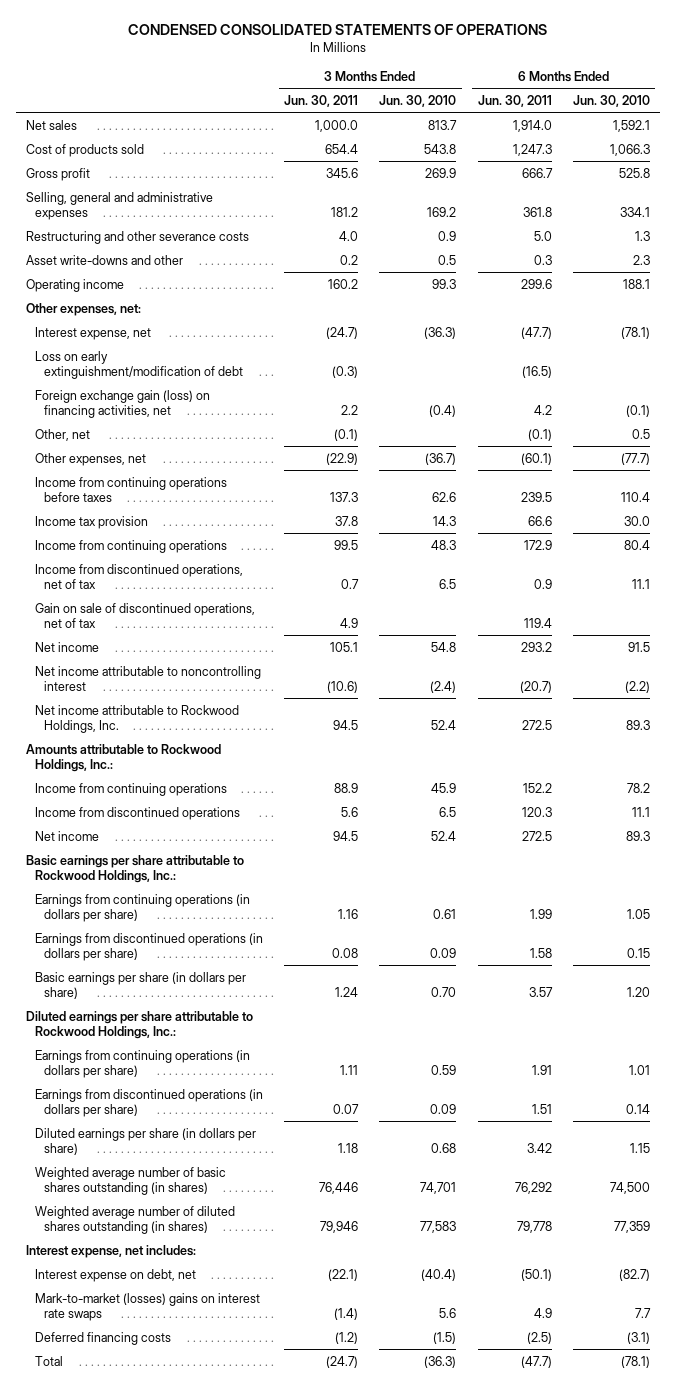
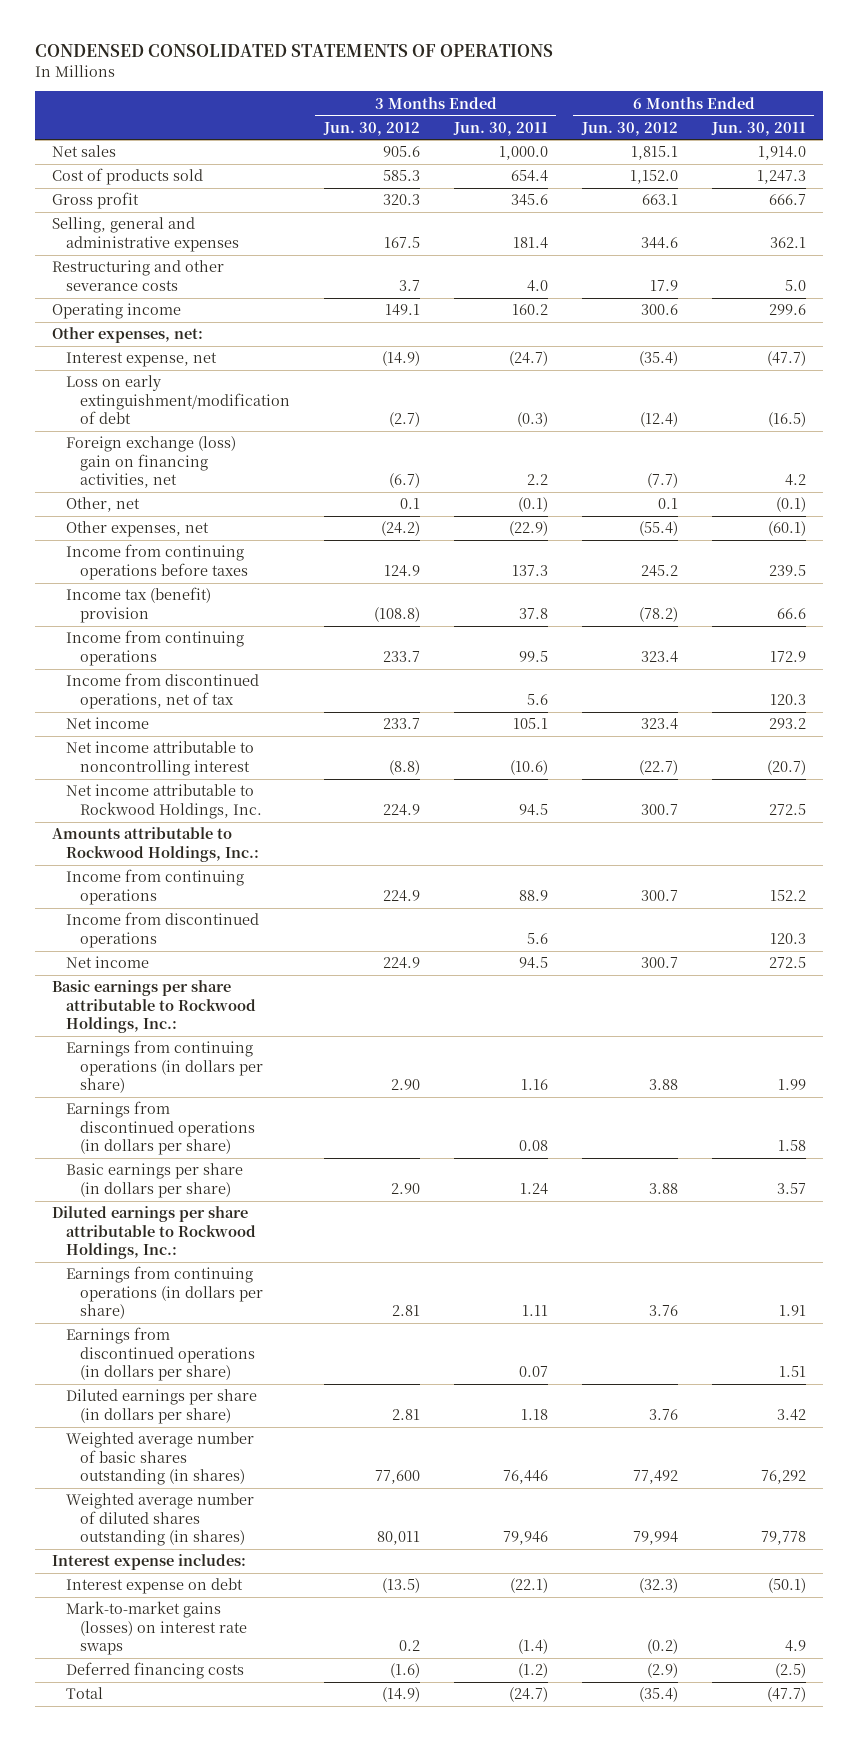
- | 3 Months Ended Jun. 30, 2011 | 3 Months Ended Jun. 30, 2010 | 6 Months Ended Jun. 30, 2011 | 6 Months Ended Jun. 30, 2010
+ | 3 Months Ended Jun. 30, 2012 | 3 Months Ended Jun. 30, 2011 | 6 Months Ended Jun. 30, 2012 | 6 Months Ended Jun. 30, 2011
- Selling, general and administrative expenses | 181.2 | 169.2 | 361.8 | 334.1
+ Selling, general and administrative expenses | 167.5 | 181.4 | 344.6 | 362.1
- Asset write-downs and other | 0.2 | 0.5 | 0.3 | 2.3
- Foreign exchange gain (loss) on financing activities, net | 2.2 | (0.4) | 4.2 | (0.1)
+ Foreign exchange (loss) gain on financing activities, net | (6.7) | 2.2 | (7.7) | 4.2
- Income tax provision | 37.8 | 14.3 | 66.6 | 30.0
+ Income tax (benefit) provision | (108.8) | 37.8 | (78.2) | 66.6
- Income from discontinued operations, net of tax | 0.7 | 6.5 | 0.9 | 11.1
- Gain on sale of discontinued operations, net of tax | 4.9 | | 119.4 |
+ Income from discontinued operations, net of tax | | 5.6 | | 120.3
- Interest expense, net includes:
- Interest expense on debt, net | (22.1) | (40.4) | (50.1) | (82.7)
- Mark-to-market (losses) gains on interest rate swaps | (1.4) | 5.6 | 4.9 | 7.7
+ Interest expense includes:
+ Interest expense on debt | (13.5) | (22.1) | (32.3) | (50.1)
+ Mark-to-market gains (losses) on interest rate swaps | 0.2 | (1.4) | (0.2) | 4.9

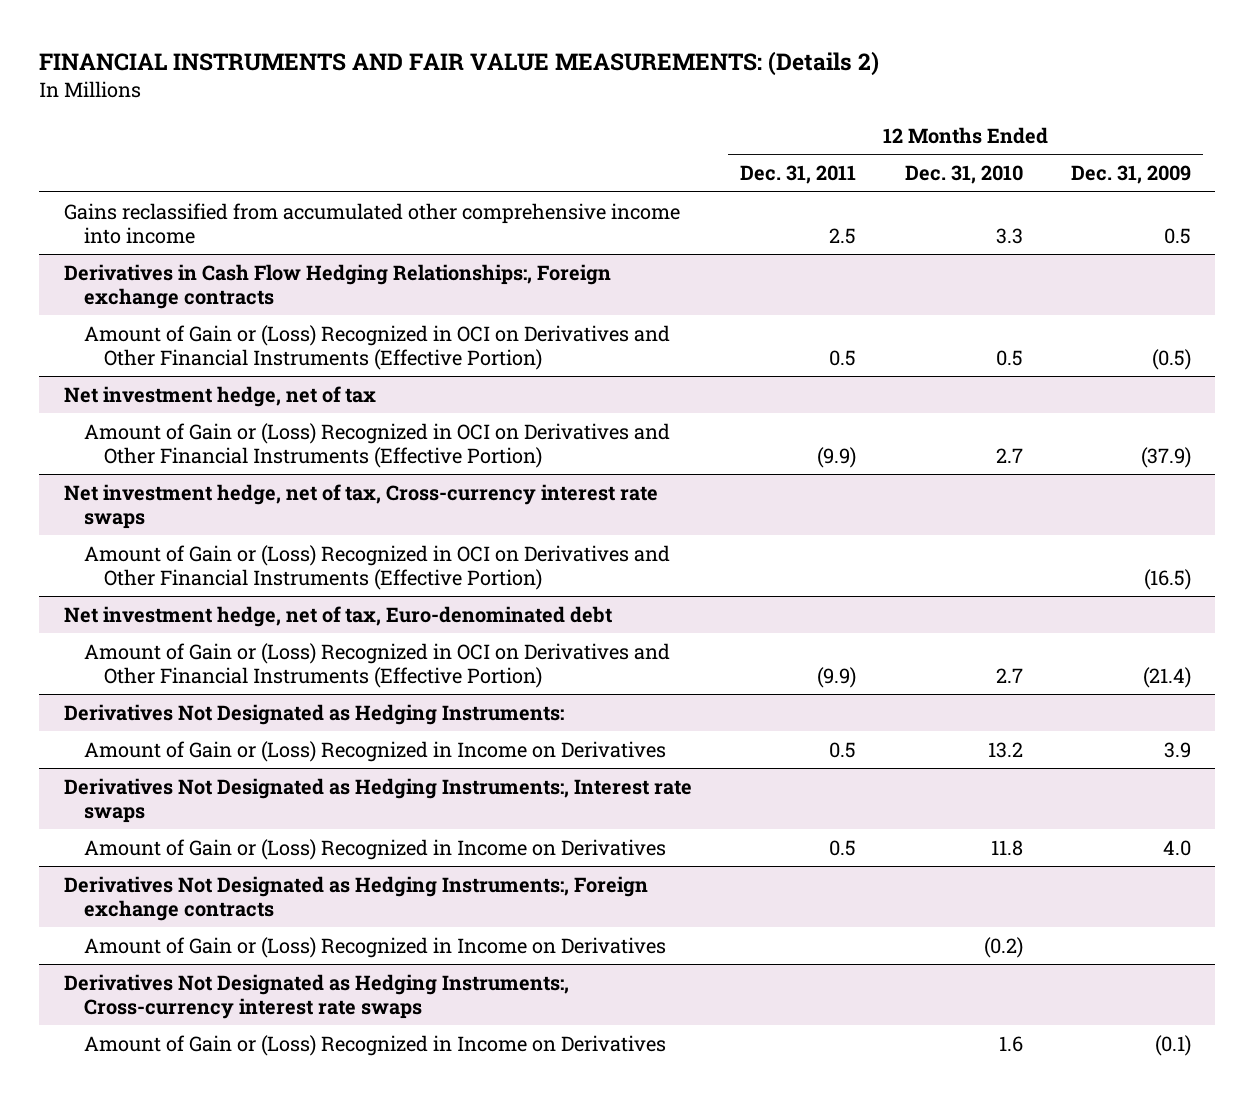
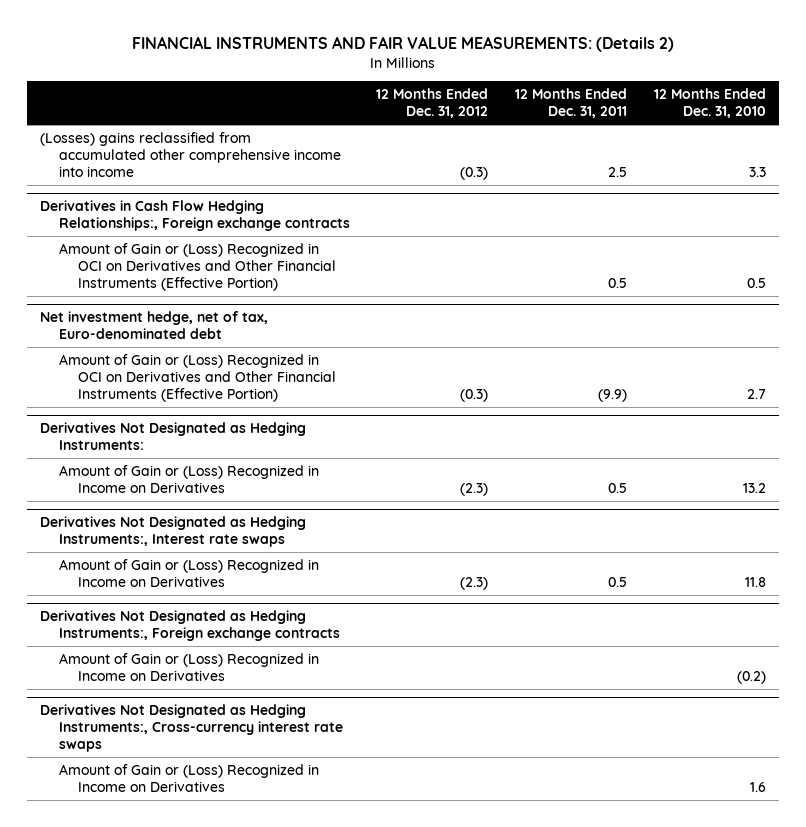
- | 12 Months Ended Dec. 31, 2011 | 12 Months Ended Dec. 31, 2010 | 12 Months Ended Dec. 31, 2009
+ | 12 Months Ended Dec. 31, 2012 | 12 Months Ended Dec. 31, 2011 | 12 Months Ended Dec. 31, 2010
- Gains reclassified from accumulated other comprehensive income into income | 2.5 | 3.3 | 0.5
+ (Losses) gains reclassified from accumulated other comprehensive income into income | (0.3) | 2.5 | 3.3
- Net investment hedge, net of tax
- Amount of Gain or (Loss) Recognized in OCI on Derivatives and Other Financial Instruments (Effective Portion) | (9.9) | 2.7 | (37.9)
- Net investment hedge, net of tax, Cross-currency interest rate swaps
- Amount of Gain or (Loss) Recognized in OCI on Derivatives and Other Financial Instruments (Effective Portion) | | | (16.5)

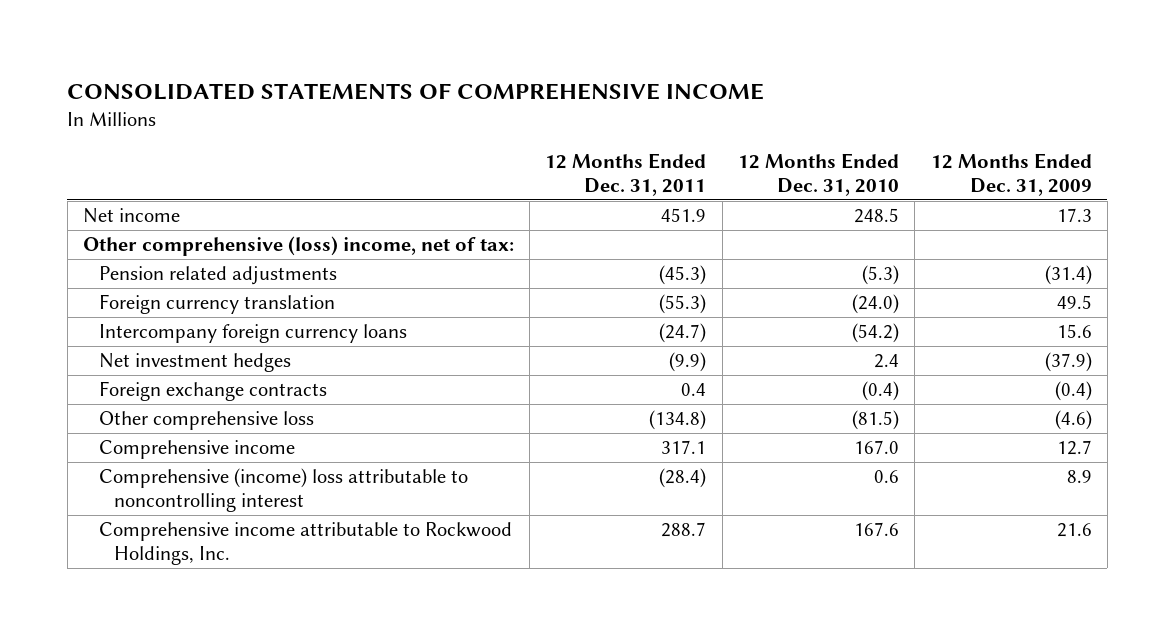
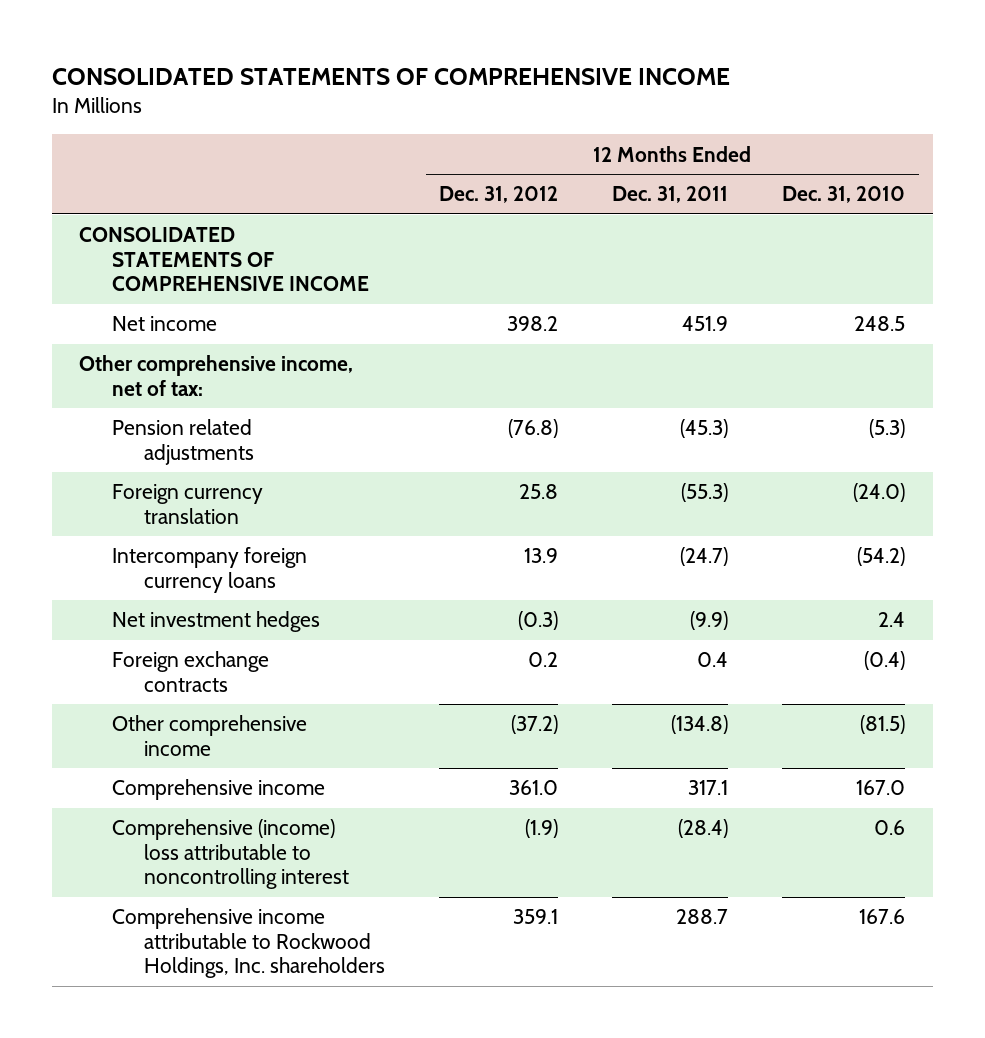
- | 12 Months Ended Dec. 31, 2011 | 12 Months Ended Dec. 31, 2010 | 12 Months Ended Dec. 31, 2009
+ | 12 Months Ended Dec. 31, 2012 | 12 Months Ended Dec. 31, 2011 | 12 Months Ended Dec. 31, 2010
+ CONSOLIDATED STATEMENTS OF COMPREHENSIVE INCOME
- Other comprehensive (loss) income, net of tax:
+ Other comprehensive income, net of tax:
- Other comprehensive loss | (134.8) | (81.5) | (4.6)
+ Other comprehensive income | (37.2) | (134.8) | (81.5)
- Comprehensive income attributable to Rockwood Holdings, Inc. | 288.7 | 167.6 | 21.6
+ Comprehensive income attributable to Rockwood Holdings, Inc. shareholders | 359.1 | 288.7 | 167.6

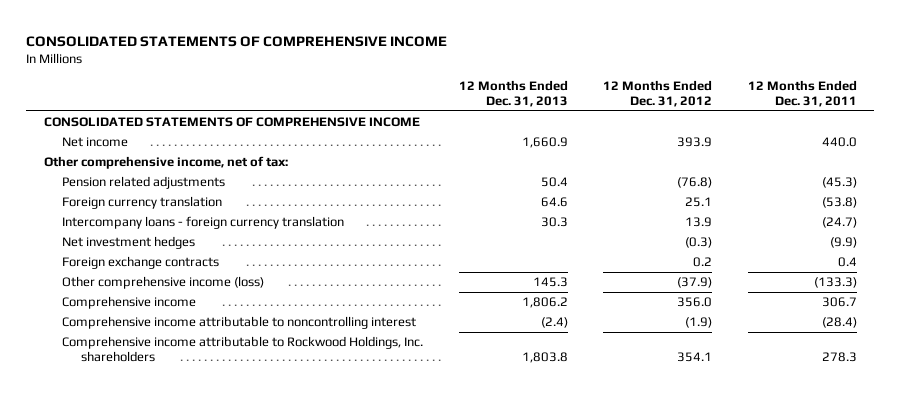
- | 12 Months Ended Dec. 31, 2012 | 12 Months Ended Dec. 31, 2011 | 12 Months Ended Dec. 31, 2010
+ | 12 Months Ended Dec. 31, 2013 | 12 Months Ended Dec. 31, 2012 | 12 Months Ended Dec. 31, 2011
- Net income | 398.2 | 451.9 | 248.5
+ Net income | 1,660.9 | 393.9 | 440.0
- Foreign currency translation | 25.8 | (55.3) | (24.0)
- Intercompany foreign currency loans | 13.9 | (24.7) | (54.2)
+ Foreign currency translation | 64.6 | 25.1 | (53.8)
+ Intercompany loans - foreign currency translation | 30.3 | 13.9 | (24.7)
- Other comprehensive income | (37.2) | (134.8) | (81.5)
- Comprehensive income | 361.0 | 317.1 | 167.0
- Comprehensive (income) loss attributable to noncontrolling interest | (1.9) | (28.4) | 0.6
- Comprehensive income attributable to Rockwood Holdings, Inc. shareholders | 359.1 | 288.7 | 167.6
+ Other comprehensive income (loss) | 145.3 | (37.9) | (133.3)
+ Comprehensive income | 1,806.2 | 356.0 | 306.7
+ Comprehensive income attributable to noncontrolling interest | (2.4) | (1.9) | (28.4)
+ Comprehensive income attributable to Rockwood Holdings, Inc. shareholders | 1,803.8 | 354.1 | 278.3

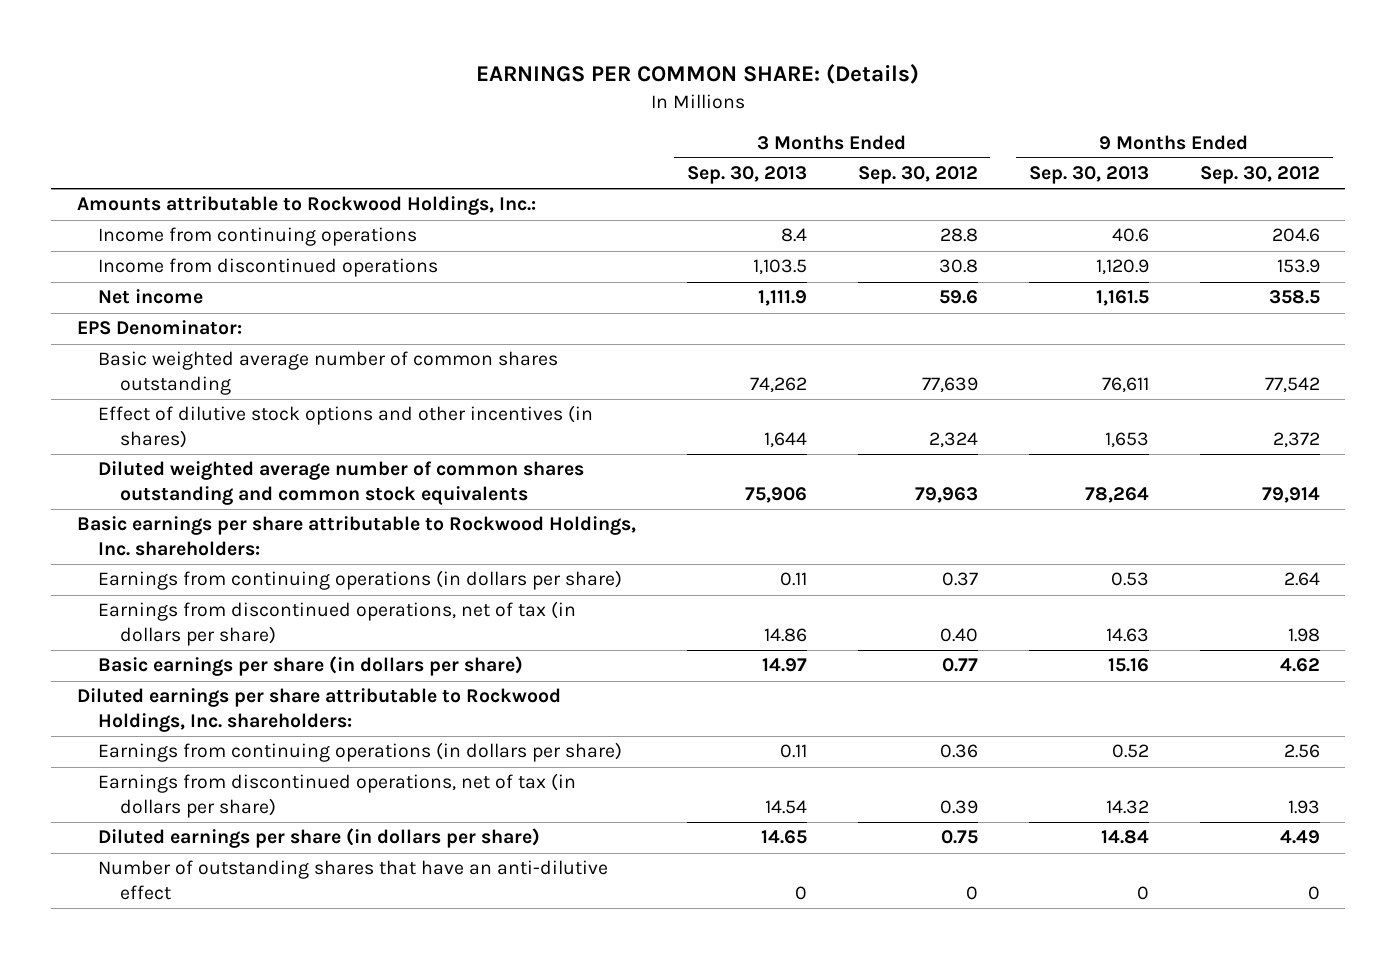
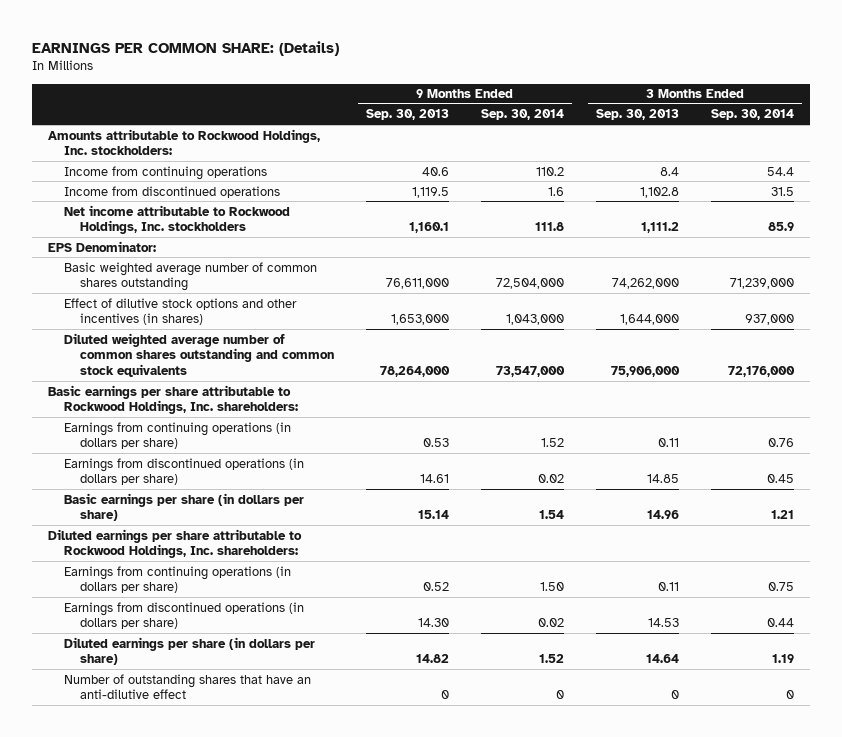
- | 3 Months Ended Sep. 30, 2013 | 3 Months Ended Sep. 30, 2012 | 9 Months Ended Sep. 30, 2013 | 9 Months Ended Sep. 30, 2012
+ | 9 Months Ended Sep. 30, 2013 | 9 Months Ended Sep. 30, 2014 | 3 Months Ended Sep. 30, 2013 | 3 Months Ended Sep. 30, 2014
- Amounts attributable to Rockwood Holdings, Inc.:
+ Amounts attributable to Rockwood Holdings, Inc. stockholders:
- Income from discontinued operations | 1,103.5 | 30.8 | 1,120.9 | 153.9
- Net income | 1,111.9 | 59.6 | 1,161.5 | 358.5
+ Income from discontinued operations | 1,119.5 | 1.6 | 1,102.8 | 31.5
+ Net income attributable to Rockwood Holdings, Inc. stockholders | 1,160.1 | 111.8 | 1,111.2 | 85.9
- Basic weighted average number of common shares outstanding | 74,262 | 77,639 | 76,611 | 77,542
- Effect of dilutive stock options and other incentives (in shares) | 1,644 | 2,324 | 1,653 | 2,372
- Diluted weighted average number of common shares outstanding and common stock equivalents | 75,906 | 79,963 | 78,264 | 79,914
+ Basic weighted average number of common shares outstanding | 76,611,000 | 72,504,000 | 74,262,000 | 71,239,000
+ Effect of dilutive stock options and other incentives (in shares) | 1,653,000 | 1,043,000 | 1,644,000 | 937,000
+ Diluted weighted average number of common shares outstanding and common stock equivalents | 78,264,000 | 73,547,000 | 75,906,000 | 72,176,000
- Earnings from discontinued operations, net of tax (in dollars per share) | 14.86 | 0.40 | 14.63 | 1.98
- Basic earnings per share (in dollars per share) | 14.97 | 0.77 | 15.16 | 4.62
+ Earnings from discontinued operations (in dollars per share) | 14.61 | 0.02 | 14.85 | 0.45
+ Basic earnings per share (in dollars per share) | 15.14 | 1.54 | 14.96 | 1.21
- Earnings from discontinued operations, net of tax (in dollars per share) | 14.54 | 0.39 | 14.32 | 1.93
- Diluted earnings per share (in dollars per share) | 14.65 | 0.75 | 14.84 | 4.49
+ Earnings from discontinued operations (in dollars per share) | 14.30 | 0.02 | 14.53 | 0.44
+ Diluted earnings per share (in dollars per share) | 14.82 | 1.52 | 14.64 | 1.19

